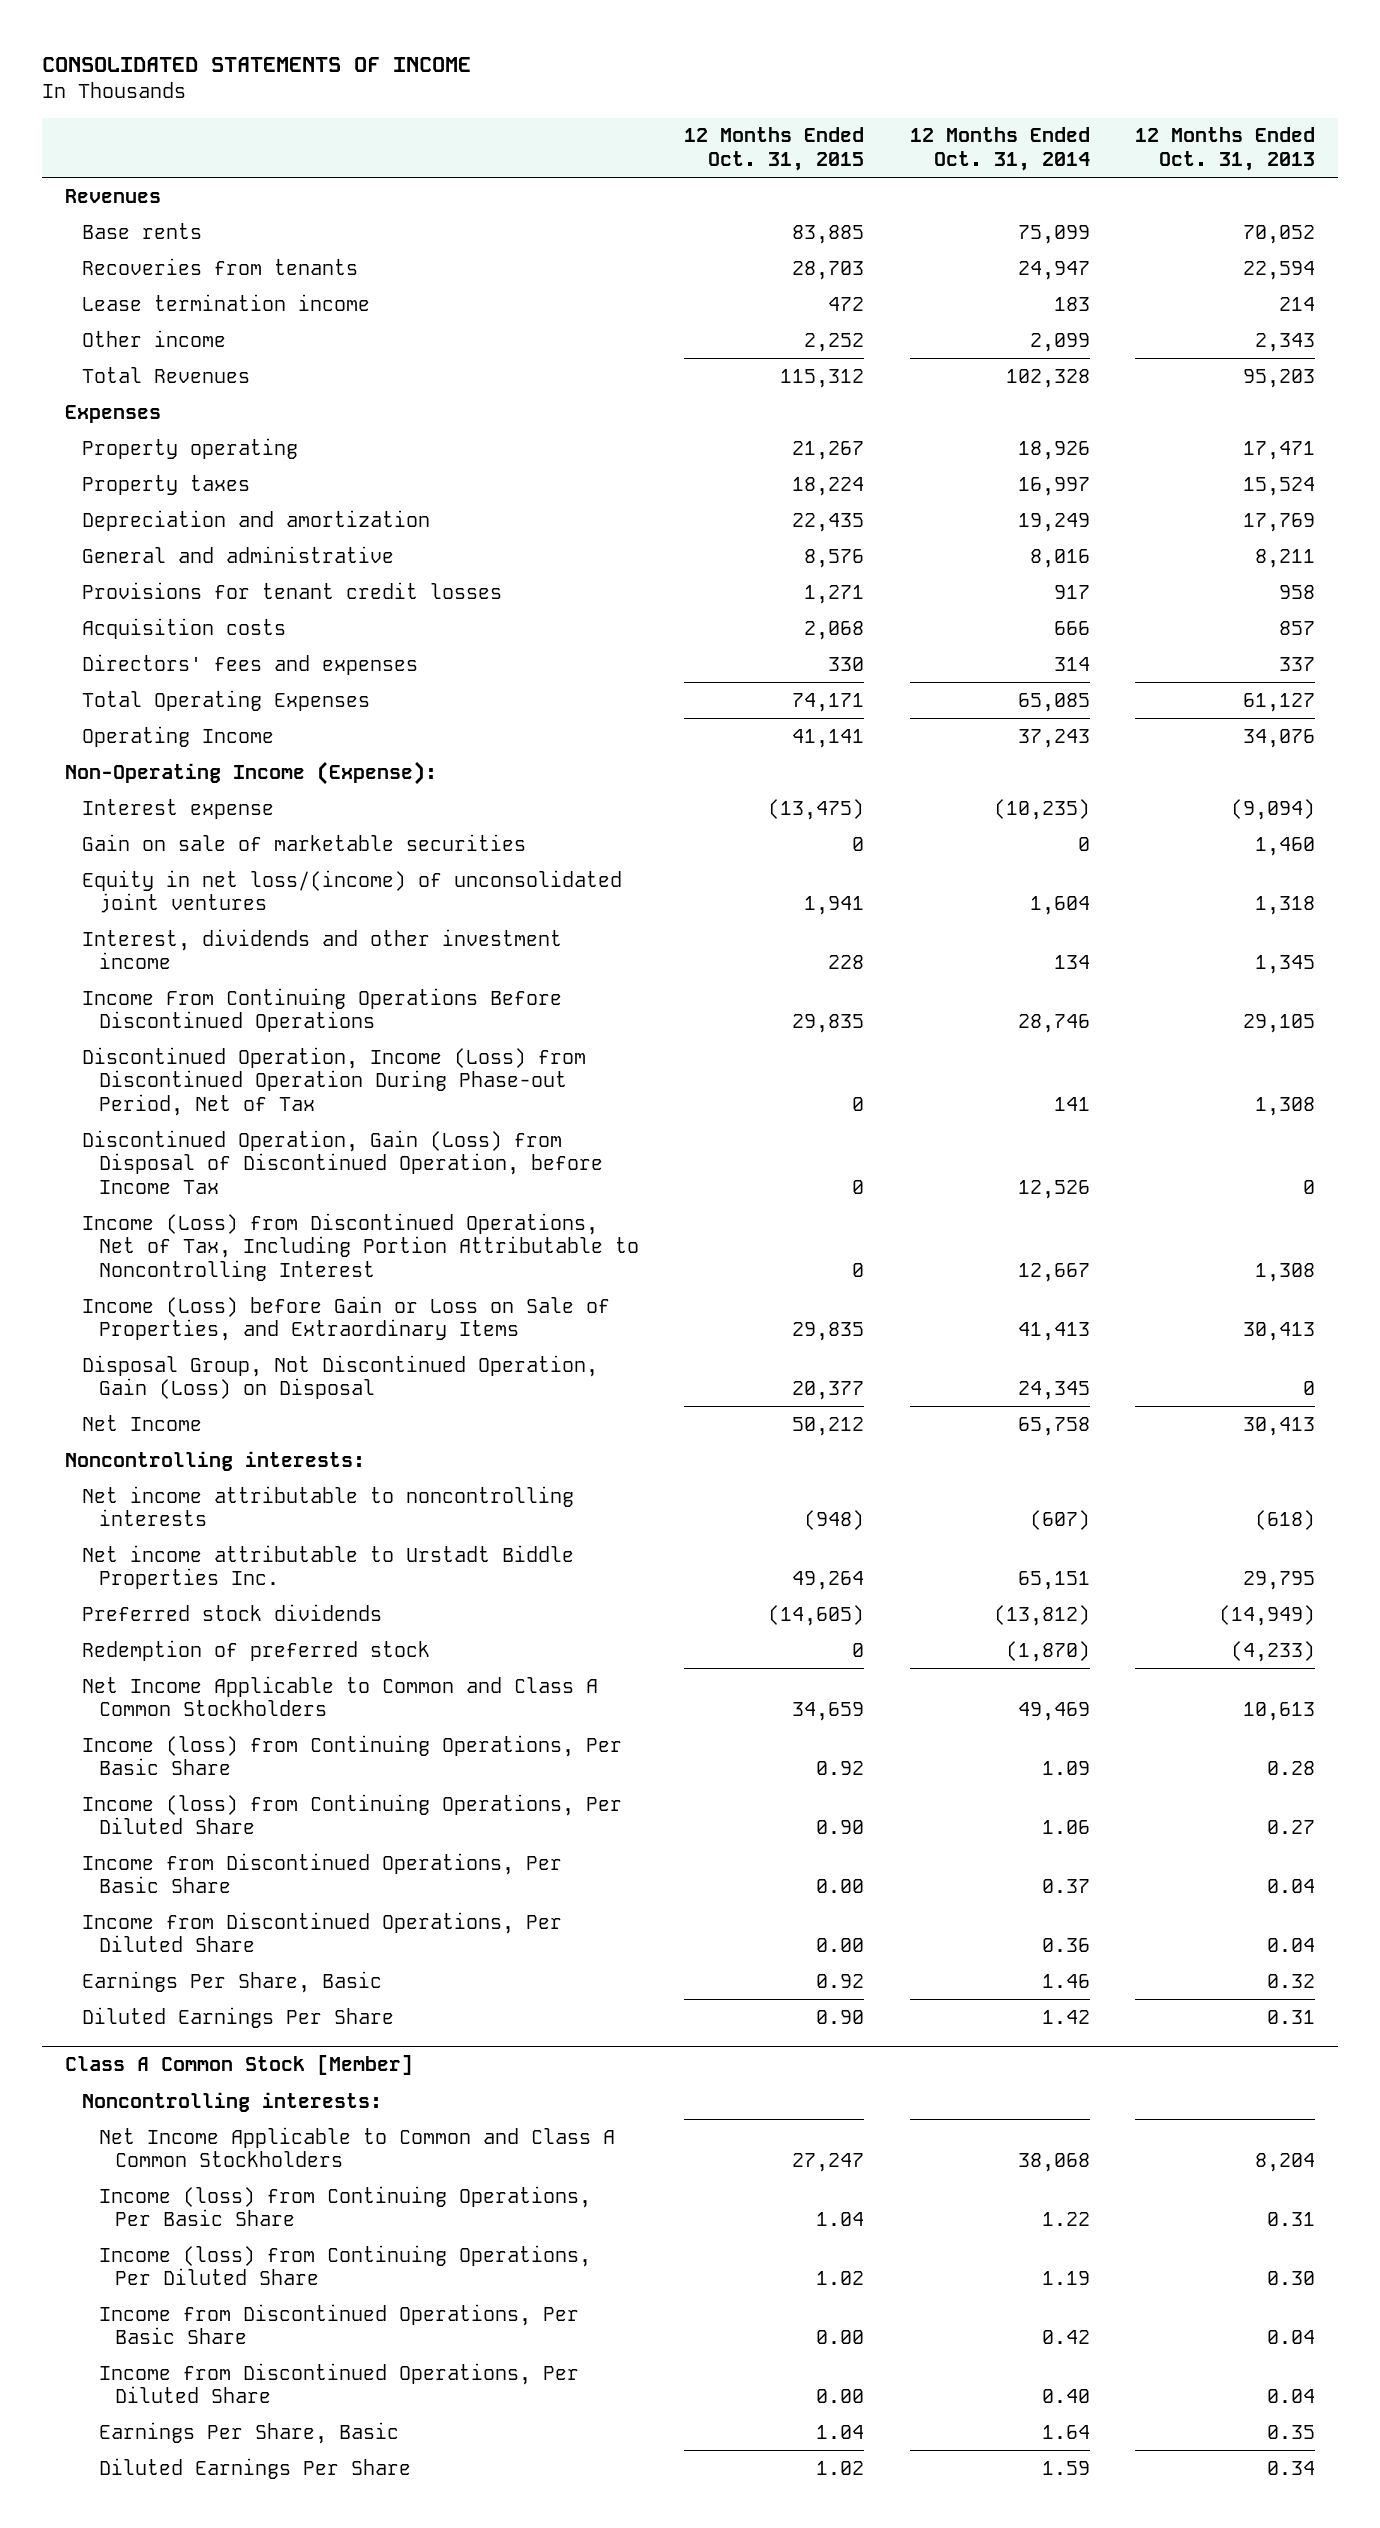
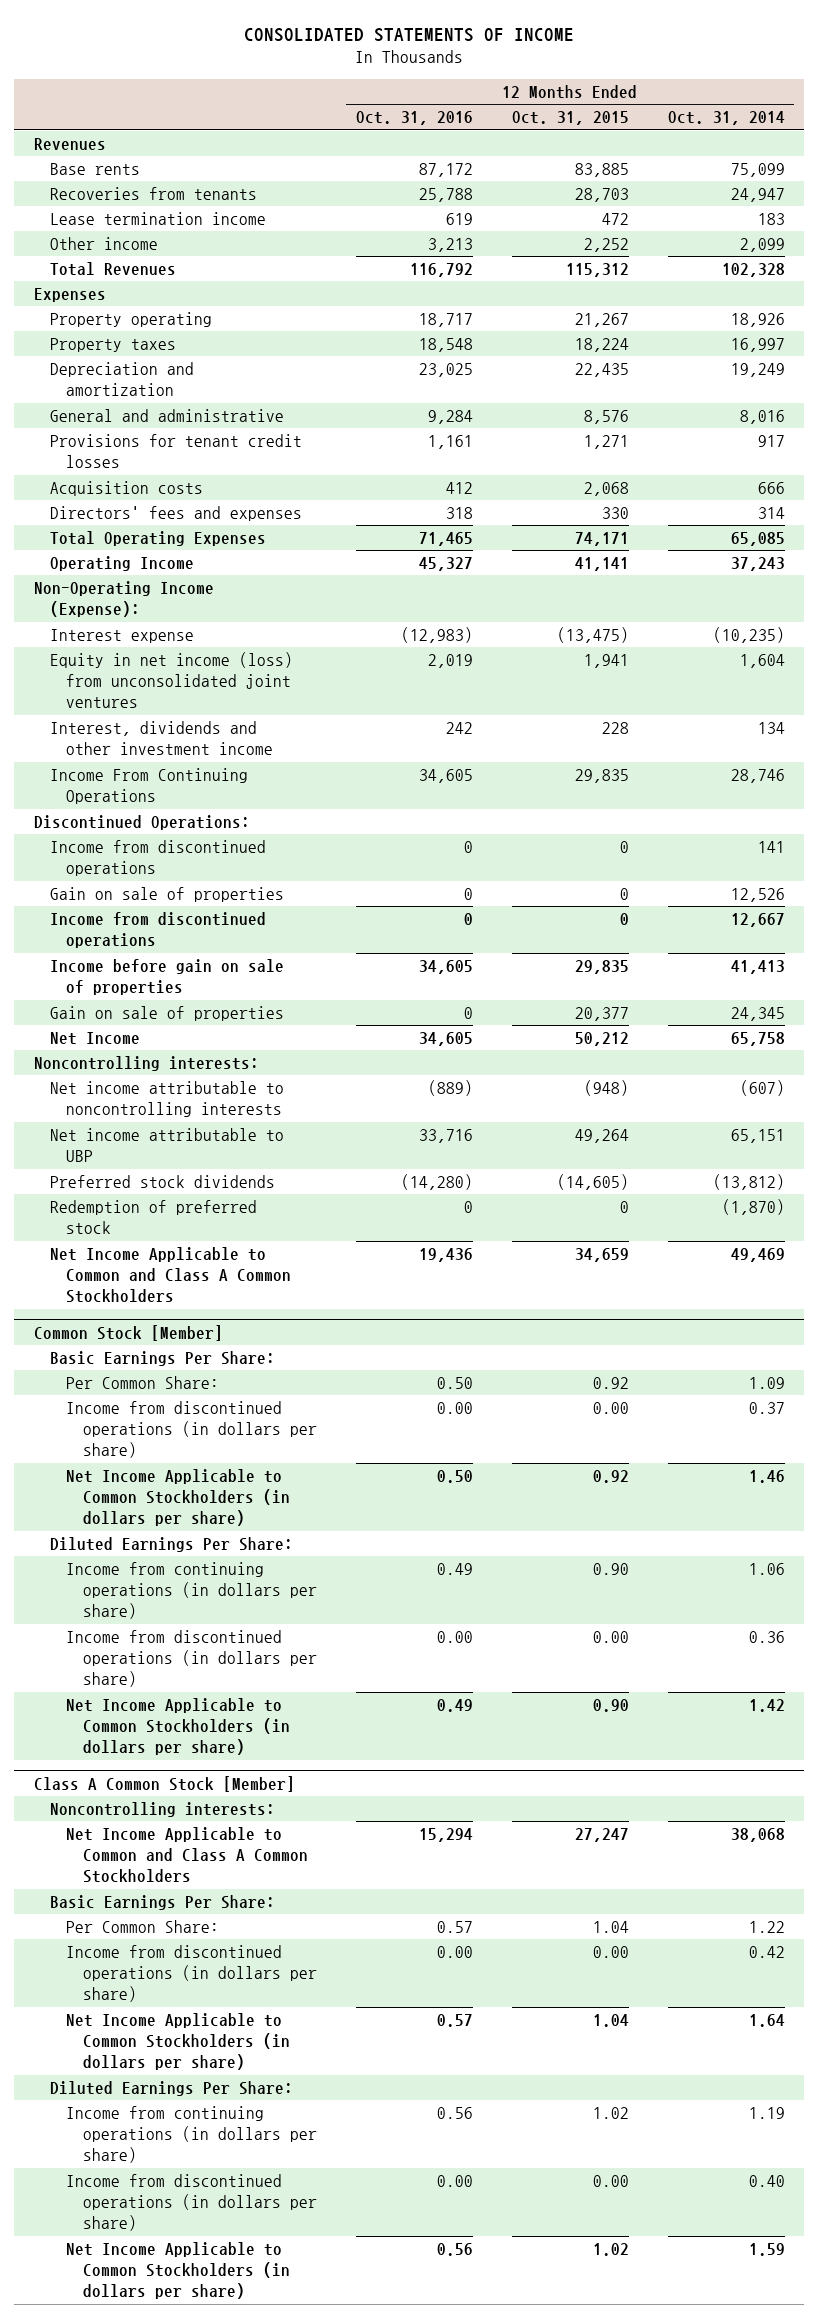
- | 12 Months Ended Oct. 31, 2015 | 12 Months Ended Oct. 31, 2014 | 12 Months Ended Oct. 31, 2013
+ | 12 Months Ended Oct. 31, 2016 | 12 Months Ended Oct. 31, 2015 | 12 Months Ended Oct. 31, 2014
- Gain on sale of marketable securities | 0 | 0 | 1,460
- Equity in net loss/(income) of unconsolidated joint ventures | 1,941 | 1,604 | 1,318
+ Equity in net income (loss) from unconsolidated joint ventures | 2,019 | 1,941 | 1,604
- Income From Continuing Operations Before Discontinued Operations | 29,835 | 28,746 | 29,105
- Discontinued Operation, Income (Loss) from Discontinued Operation During Phase-out Period, Net of Tax | 0 | 141 | 1,308
- Discontinued Operation, Gain (Loss) from Disposal of Discontinued Operation, before Income Tax | 0 | 12,526 | 0
- Income (Loss) from Discontinued Operations, Net of Tax, Including Portion Attributable to Noncontrolling Interest | 0 | 12,667 | 1,308
- Income (Loss) before Gain or Loss on Sale of Properties, and Extraordinary Items | 29,835 | 41,413 | 30,413
- Disposal Group, Not Discontinued Operation, Gain (Loss) on Disposal | 20,377 | 24,345 | 0
+ Income From Continuing Operations | 34,605 | 29,835 | 28,746
+ Discontinued Operations:
+ Income from discontinued operations | 0 | 0 | 141
+ Gain on sale of properties | 0 | 0 | 12,526
+ Income from discontinued operations | 0 | 0 | 12,667
+ Income before gain on sale of properties | 34,605 | 29,835 | 41,413
+ Gain on sale of properties | 0 | 20,377 | 24,345
- Net income attributable to Urstadt Biddle Properties Inc. | 49,264 | 65,151 | 29,795
+ Net income attributable to UBP | 33,716 | 49,264 | 65,151
- Income (loss) from Continuing Operations, Per Basic Share | 0.92 | 1.09 | 0.28
- Income (loss) from Continuing Operations, Per Diluted Share | 0.90 | 1.06 | 0.27
- Income from Discontinued Operations, Per Basic Share | 0.00 | 0.37 | 0.04
- Income from Discontinued Operations, Per Diluted Share | 0.00 | 0.36 | 0.04
- Earnings Per Share, Basic | 0.92 | 1.46 | 0.32
- Diluted Earnings Per Share | 0.90 | 1.42 | 0.31
+ Common Stock [Member]
+ Basic Earnings Per Share:
+ Per Common Share: | 0.50 | 0.92 | 1.09
+ Income from discontinued operations (in dollars per share) | 0.00 | 0.00 | 0.37
+ Net Income Applicable to Common Stockholders (in dollars per share) | 0.50 | 0.92 | 1.46
+ Diluted Earnings Per Share:
+ Income from continuing operations (in dollars per share) | 0.49 | 0.90 | 1.06
+ Income from discontinued operations (in dollars per share) | 0.00 | 0.00 | 0.36
+ Net Income Applicable to Common Stockholders (in dollars per share) | 0.49 | 0.90 | 1.42
@ Class A Common Stock [Member]
- Income (loss) from Continuing Operations, Per Basic Share | 1.04 | 1.22 | 0.31
- Income (loss) from Continuing Operations, Per Diluted Share | 1.02 | 1.19 | 0.30
- Income from Discontinued Operations, Per Basic Share | 0.00 | 0.42 | 0.04
- Income from Discontinued Operations, Per Diluted Share | 0.00 | 0.40 | 0.04
- Earnings Per Share, Basic | 1.04 | 1.64 | 0.35
- Diluted Earnings Per Share | 1.02 | 1.59 | 0.34
+ Basic Earnings Per Share:
+ Per Common Share: | 0.57 | 1.04 | 1.22
+ Income from discontinued operations (in dollars per share) | 0.00 | 0.00 | 0.42
+ Net Income Applicable to Common Stockholders (in dollars per share) | 0.57 | 1.04 | 1.64
+ Diluted Earnings Per Share:
+ Income from continuing operations (in dollars per share) | 0.56 | 1.02 | 1.19
+ Income from discontinued operations (in dollars per share) | 0.00 | 0.00 | 0.40
+ Net Income Applicable to Common Stockholders (in dollars per share) | 0.56 | 1.02 | 1.59

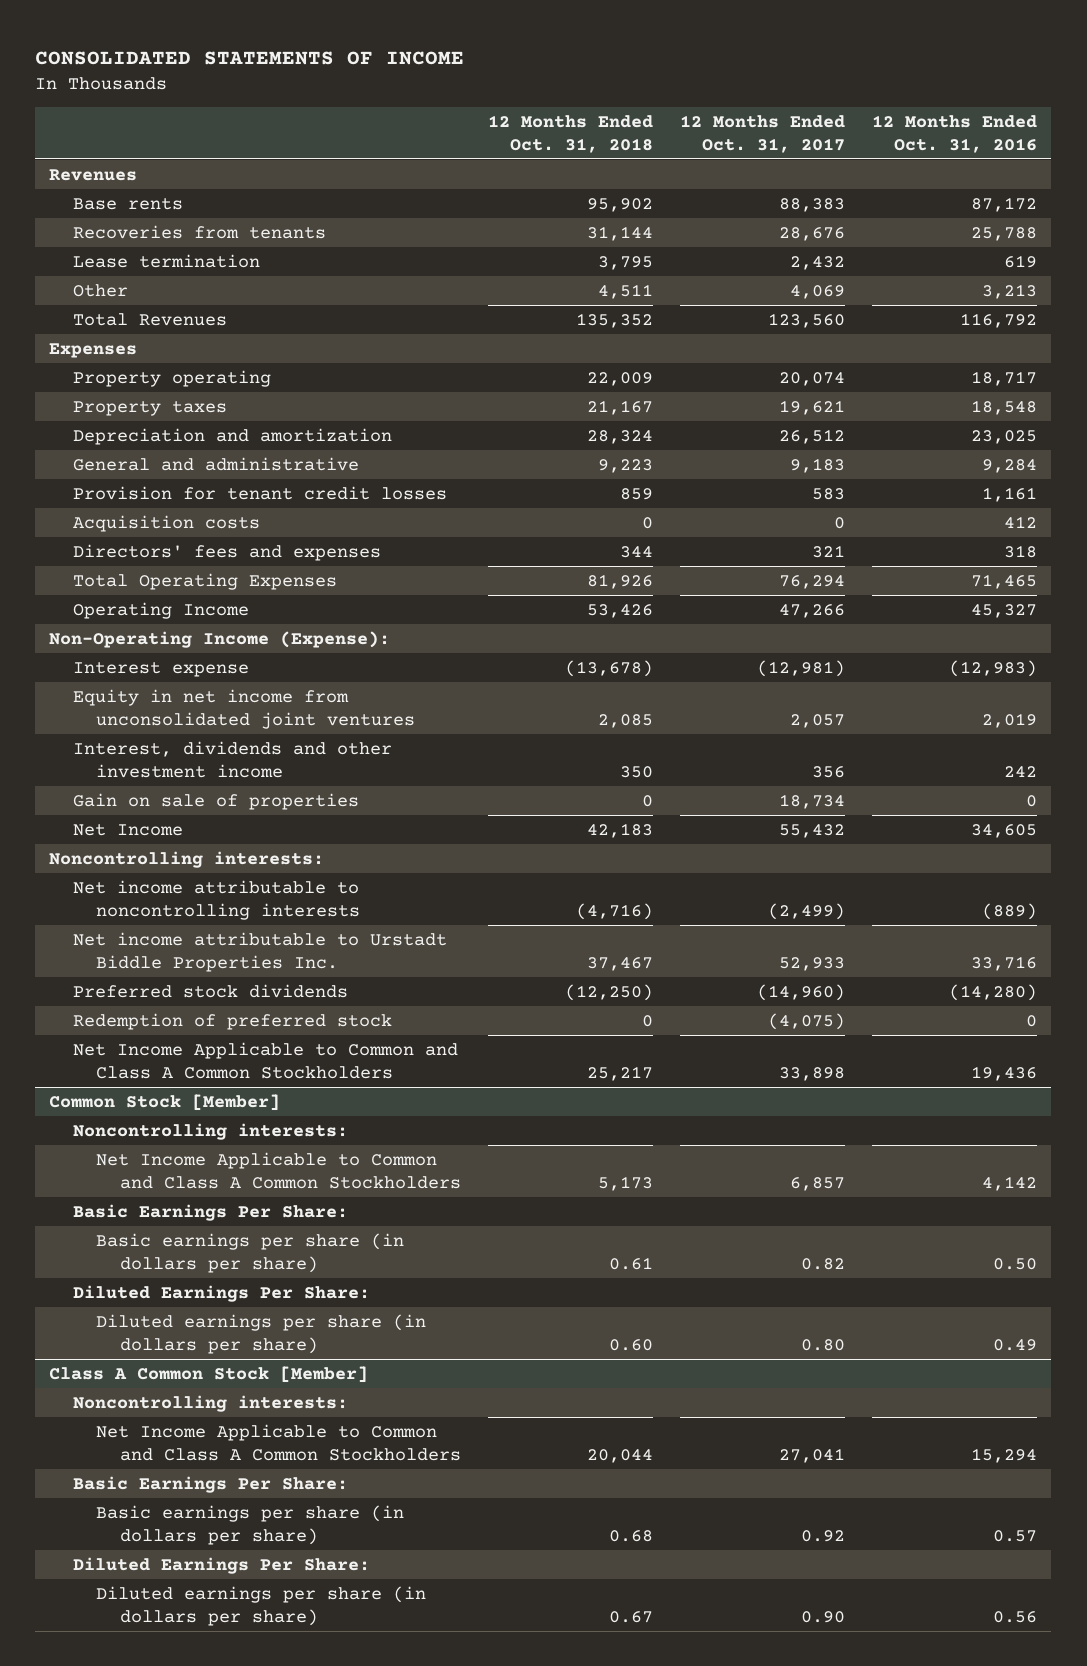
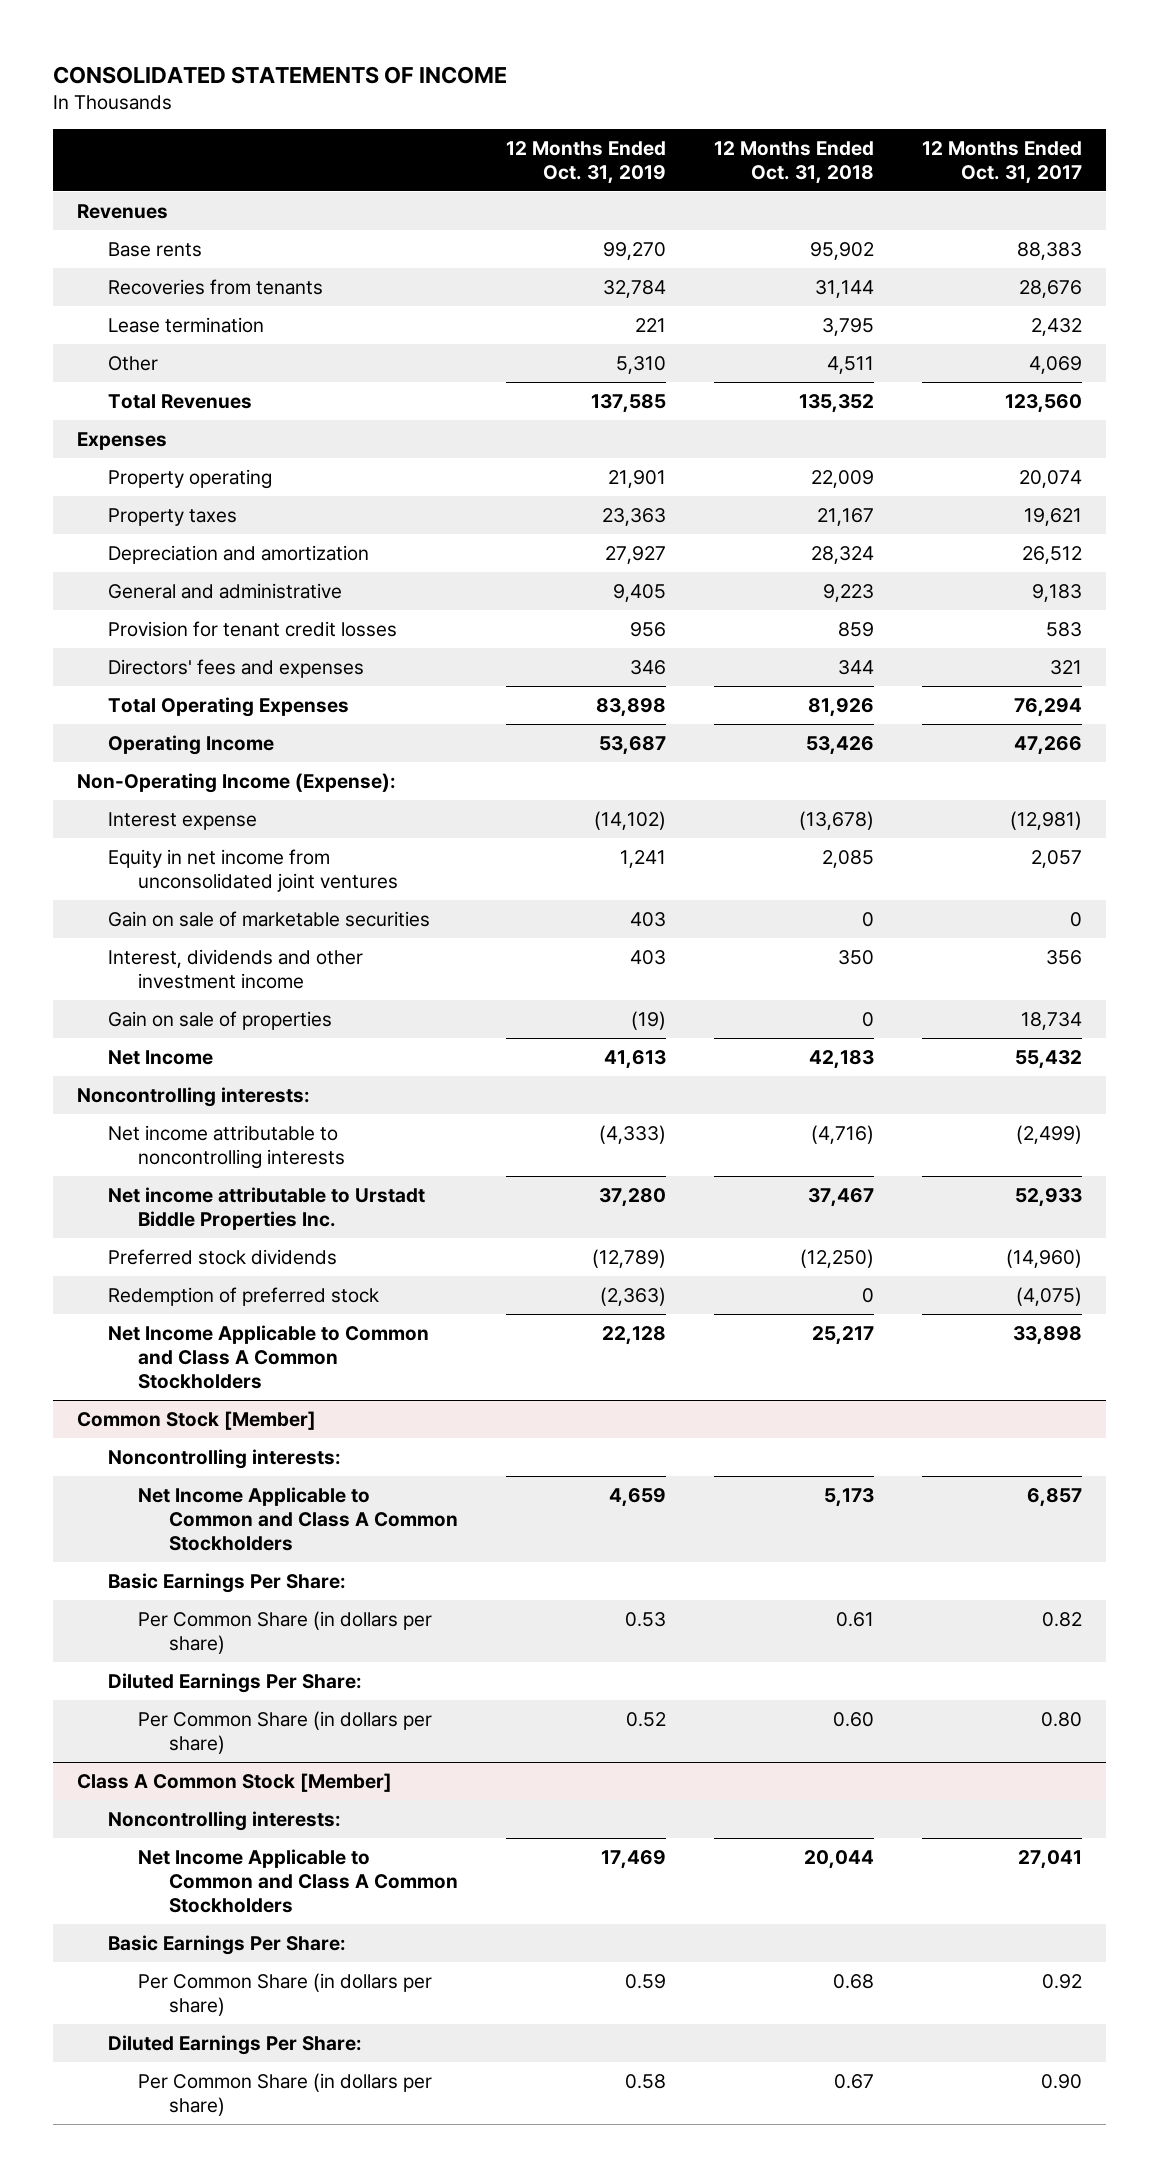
- | 12 Months Ended Oct. 31, 2018 | 12 Months Ended Oct. 31, 2017 | 12 Months Ended Oct. 31, 2016
+ | 12 Months Ended Oct. 31, 2019 | 12 Months Ended Oct. 31, 2018 | 12 Months Ended Oct. 31, 2017
- Acquisition costs | 0 | 0 | 412
+ Gain on sale of marketable securities | 403 | 0 | 0
@ Common Stock [Member]
- Basic earnings per share (in dollars per share) | 0.61 | 0.82 | 0.50
+ Per Common Share (in dollars per share) | 0.53 | 0.61 | 0.82
- Diluted earnings per share (in dollars per share) | 0.60 | 0.80 | 0.49
+ Per Common Share (in dollars per share) | 0.52 | 0.60 | 0.80
@ Class A Common Stock [Member]
- Basic earnings per share (in dollars per share) | 0.68 | 0.92 | 0.57
+ Per Common Share (in dollars per share) | 0.59 | 0.68 | 0.92
- Diluted earnings per share (in dollars per share) | 0.67 | 0.90 | 0.56
+ Per Common Share (in dollars per share) | 0.58 | 0.67 | 0.90

